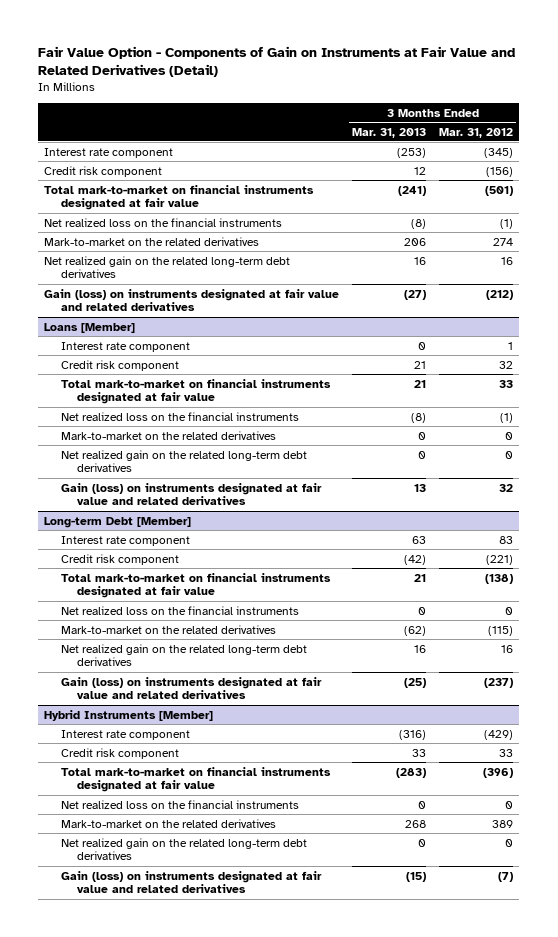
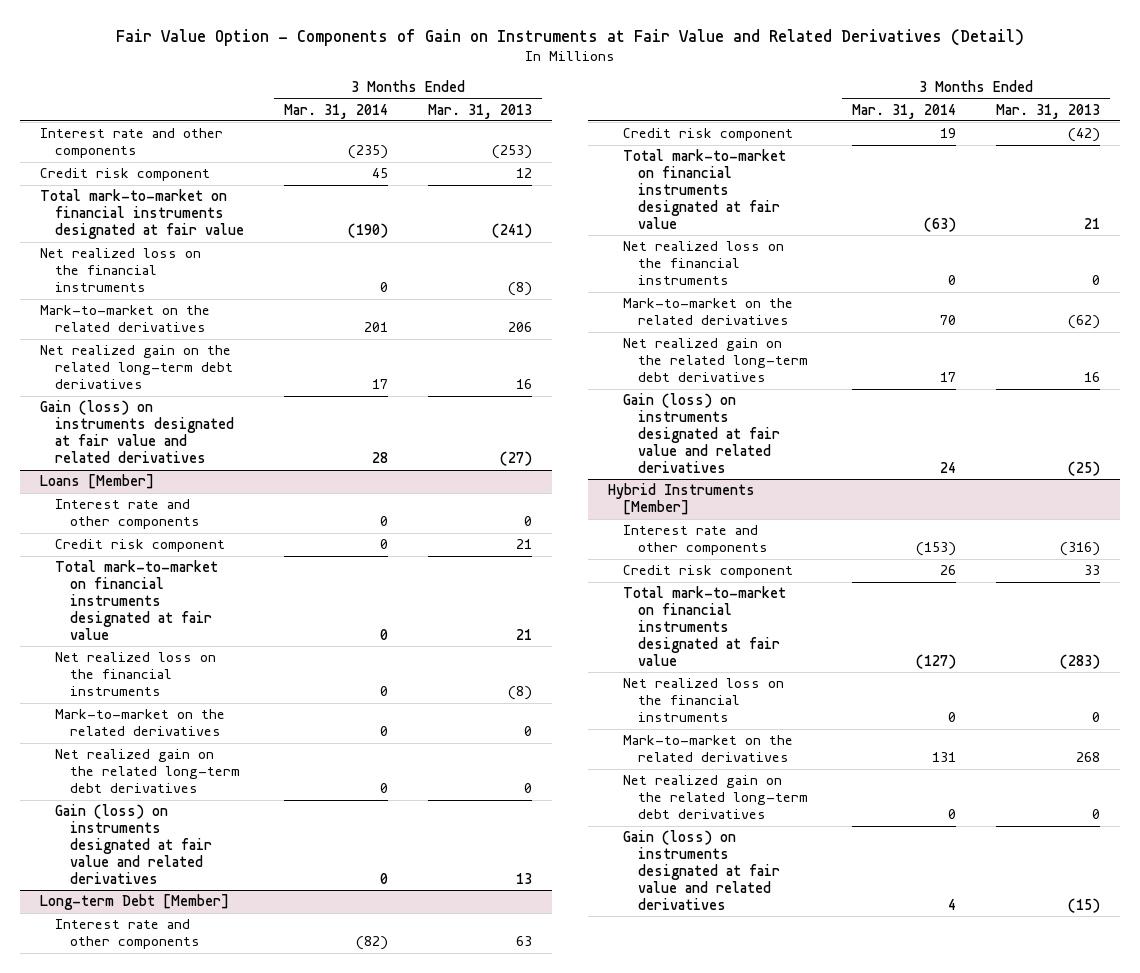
- | 3 Months Ended Mar. 31, 2013 | 3 Months Ended Mar. 31, 2012
+ | 3 Months Ended Mar. 31, 2014 | 3 Months Ended Mar. 31, 2013
- Interest rate component | (253) | (345)
+ Interest rate and other components | (235) | (253)
@ Loans [Member]
- Interest rate component | 0 | 1
+ Interest rate and other components | 0 | 0
@ Long-term Debt [Member]
- Interest rate component | 63 | 83
+ Interest rate and other components | (82) | 63
@ Hybrid Instruments [Member]
- Interest rate component | (316) | (429)
+ Interest rate and other components | (153) | (316)

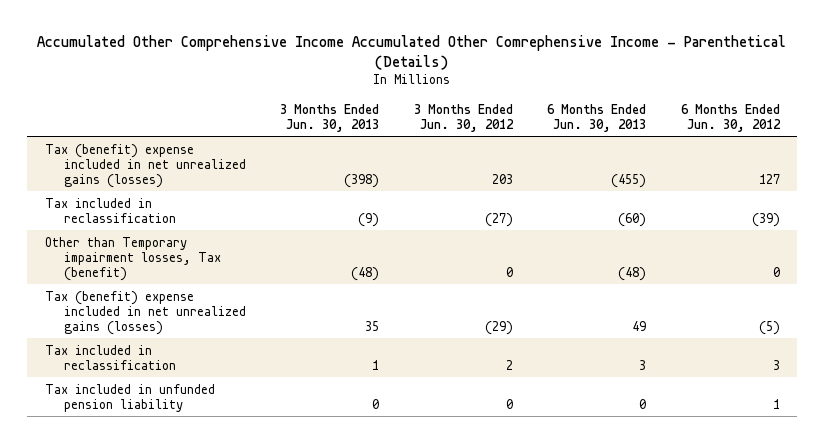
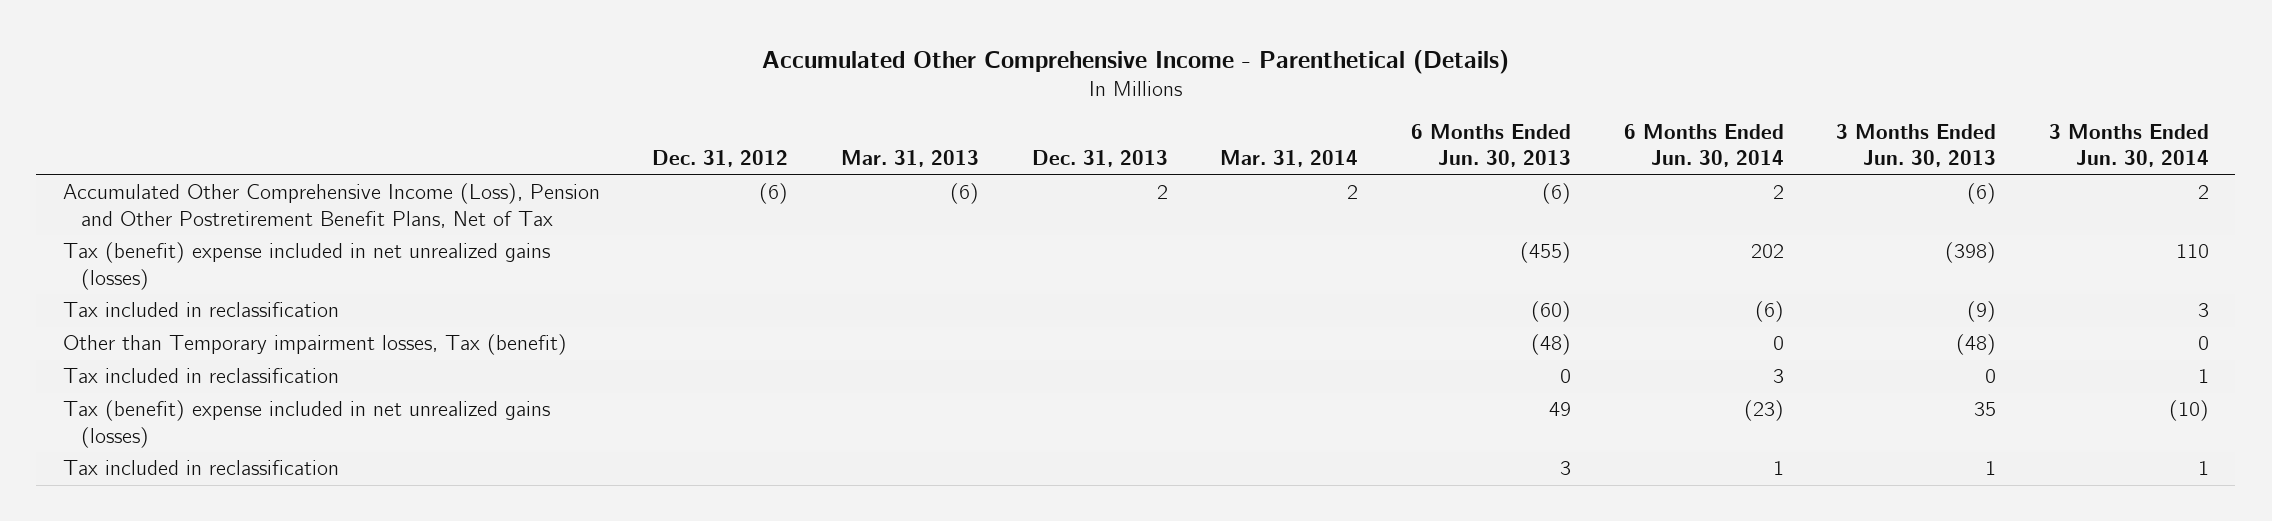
- Accumulated Other Comprehensive Income Accumulated Other Comrephensive Income - Parenthetical (Details)
+ Accumulated Other Comprehensive Income - Parenthetical (Details)
- | 3 Months Ended Jun. 30, 2013 | 3 Months Ended Jun. 30, 2012 | 6 Months Ended Jun. 30, 2013 | 6 Months Ended Jun. 30, 2012
+ | Dec. 31, 2012 | Mar. 31, 2013 | Dec. 31, 2013 | Mar. 31, 2014 | 6 Months Ended Jun. 30, 2013 | 6 Months Ended Jun. 30, 2014 | 3 Months Ended Jun. 30, 2013 | 3 Months Ended Jun. 30, 2014
+ Accumulated Other Comprehensive Income (Loss), Pension and Other Postretirement Benefit Plans, Net of Tax | (6) | (6) | 2 | 2 | (6) | 2 | (6) | 2
+ Tax included in reclassification | | | | | 0 | 3 | 0 | 1
- Tax included in unfunded pension liability | 0 | 0 | 0 | 1

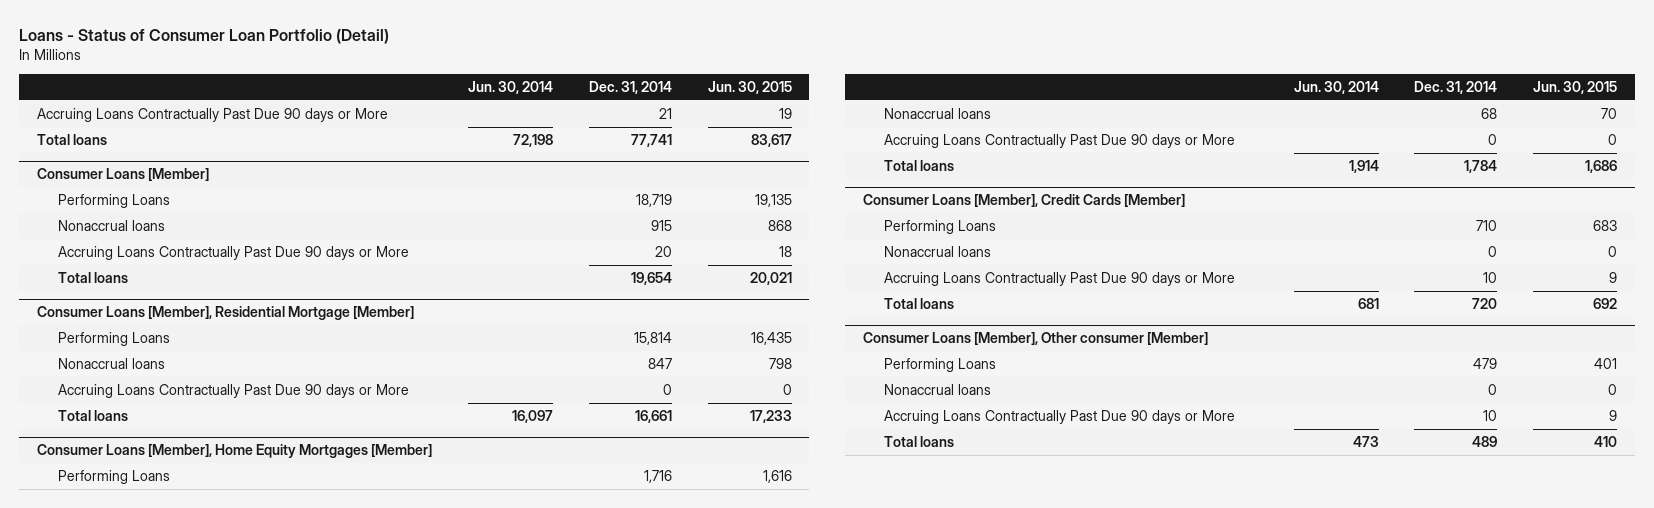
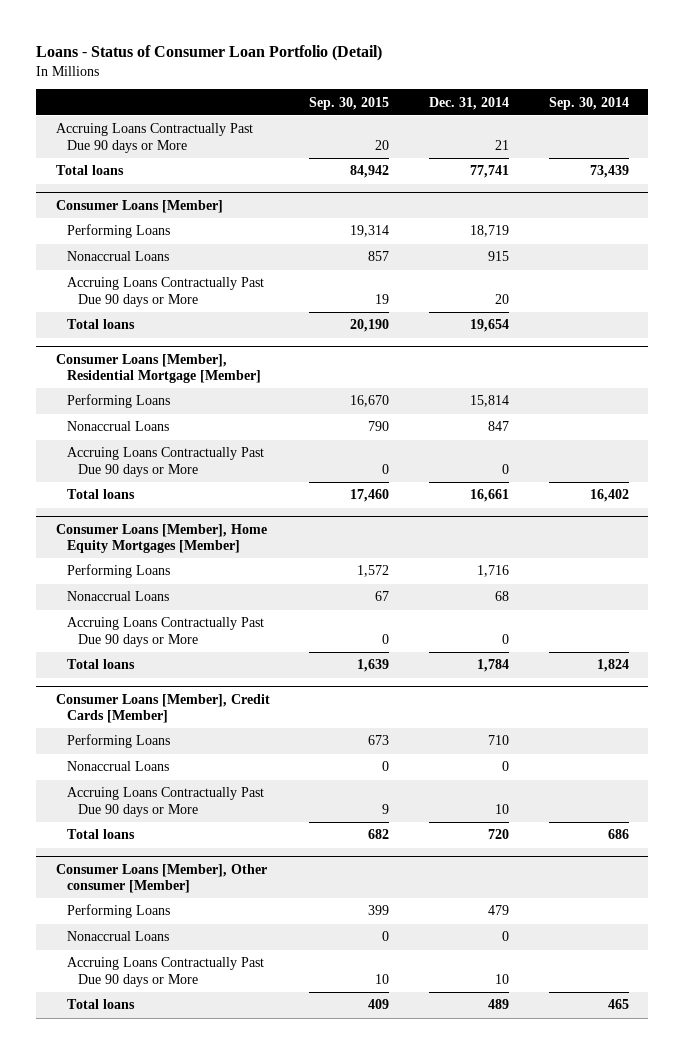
- | Jun. 30, 2014 | Dec. 31, 2014 | Jun. 30, 2015
+ | Sep. 30, 2015 | Dec. 31, 2014 | Sep. 30, 2014
@ Consumer Loans [Member]
- Nonaccrual loans | | 915 | 868
+ Nonaccrual Loans | 857 | 915 |
@ Consumer Loans [Member], Residential Mortgage [Member]
- Nonaccrual loans | | 847 | 798
+ Nonaccrual Loans | 790 | 847 |
@ Consumer Loans [Member], Home Equity Mortgages [Member]
- Nonaccrual loans | | 68 | 70
+ Nonaccrual Loans | 67 | 68 |
@ Consumer Loans [Member], Credit Cards [Member]
- Nonaccrual loans | | 0 | 0
+ Nonaccrual Loans | 0 | 0 |
@ Consumer Loans [Member], Other consumer [Member]
- Nonaccrual loans | | 0 | 0
+ Nonaccrual Loans | 0 | 0 |

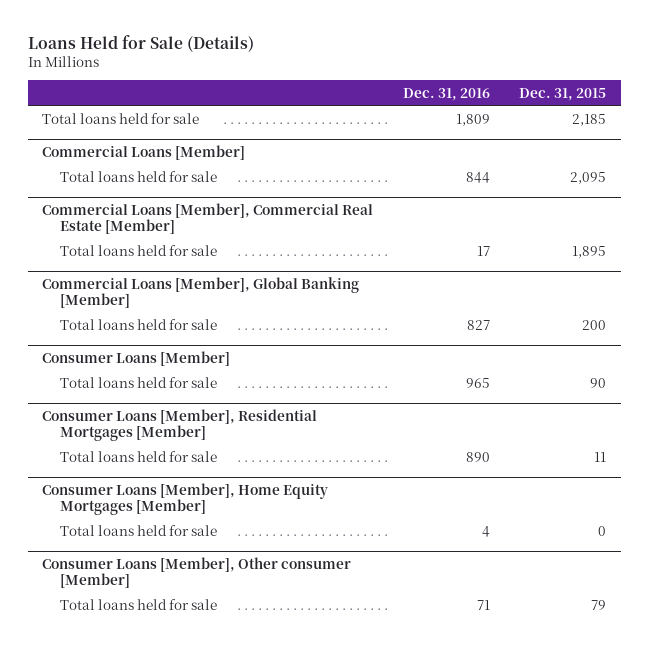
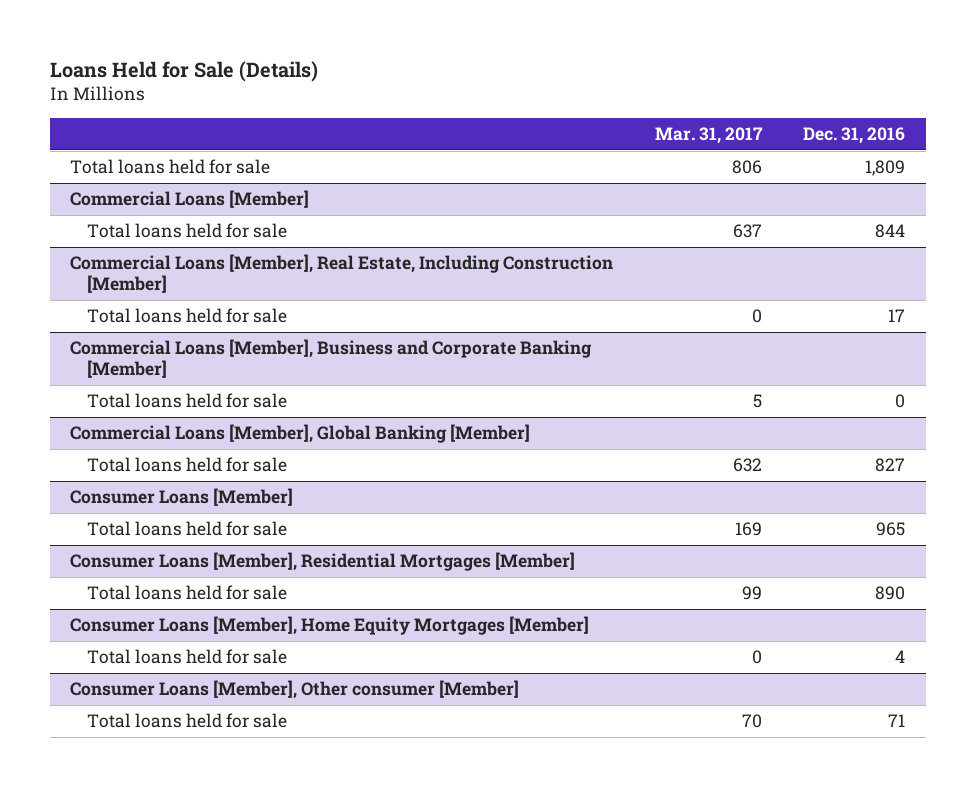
- | Dec. 31, 2016 | Dec. 31, 2015
+ | Mar. 31, 2017 | Dec. 31, 2016
- Commercial Loans [Member], Commercial Real Estate [Member]
+ Commercial Loans [Member], Real Estate, Including Construction [Member]
+ Commercial Loans [Member], Business and Corporate Banking [Member]
+ Total loans held for sale | 5 | 0

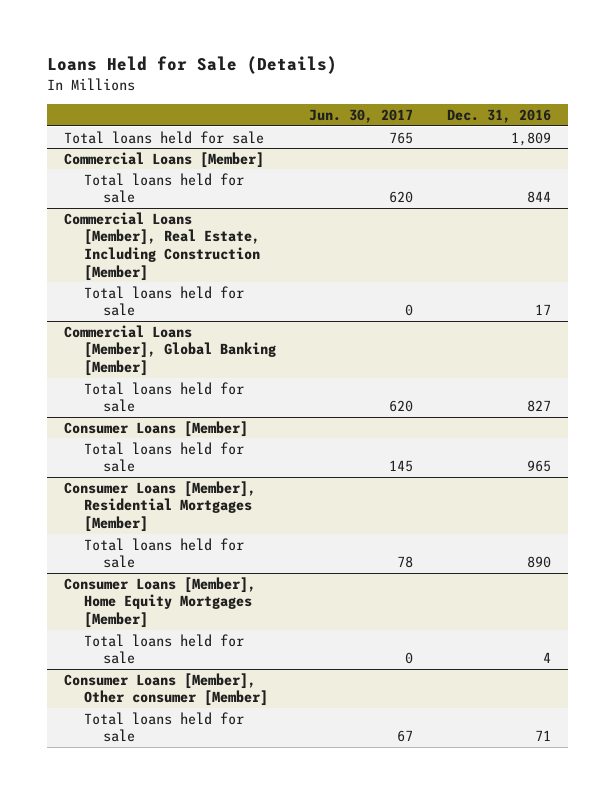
- | Mar. 31, 2017 | Dec. 31, 2016
+ | Jun. 30, 2017 | Dec. 31, 2016
- Commercial Loans [Member], Business and Corporate Banking [Member]
- Total loans held for sale | 5 | 0

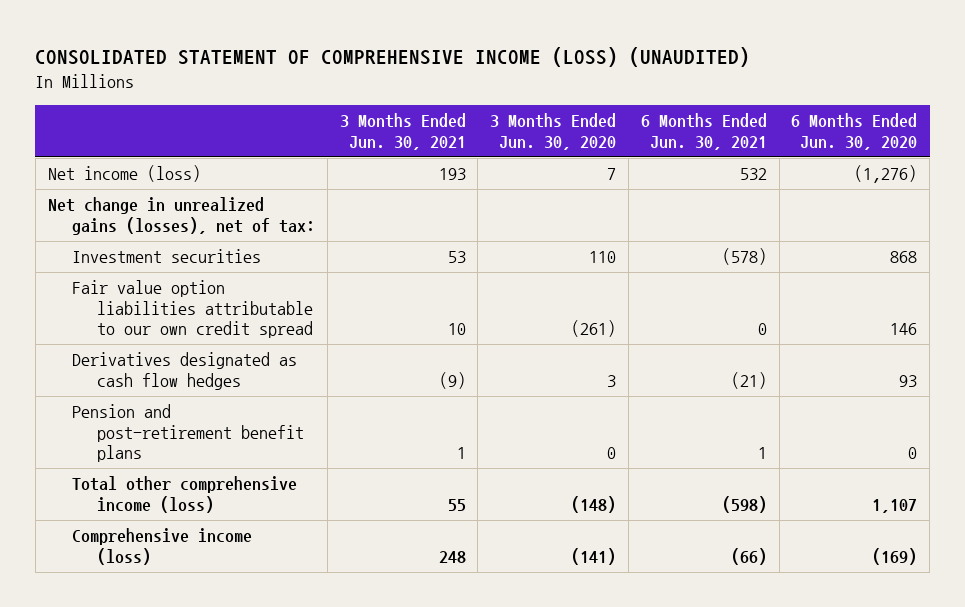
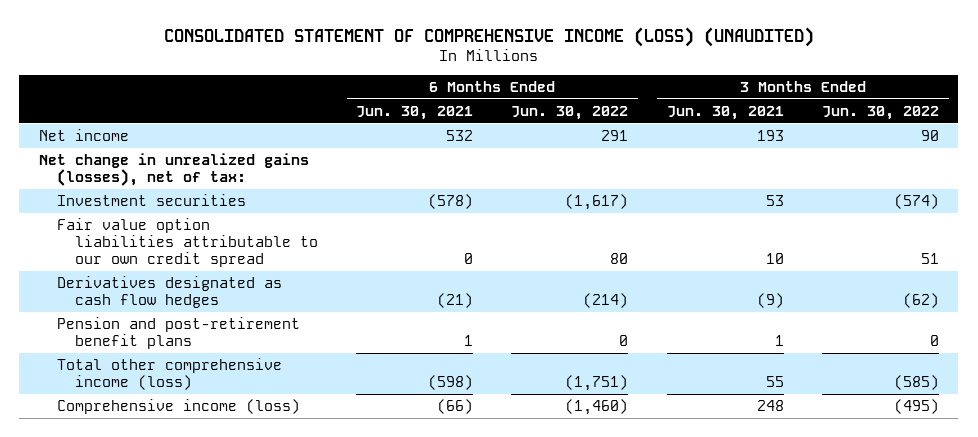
- | 3 Months Ended Jun. 30, 2021 | 3 Months Ended Jun. 30, 2020 | 6 Months Ended Jun. 30, 2021 | 6 Months Ended Jun. 30, 2020
+ | 6 Months Ended Jun. 30, 2021 | 6 Months Ended Jun. 30, 2022 | 3 Months Ended Jun. 30, 2021 | 3 Months Ended Jun. 30, 2022
- Net income (loss) | 193 | 7 | 532 | (1,276)
+ Net income | 532 | 291 | 193 | 90

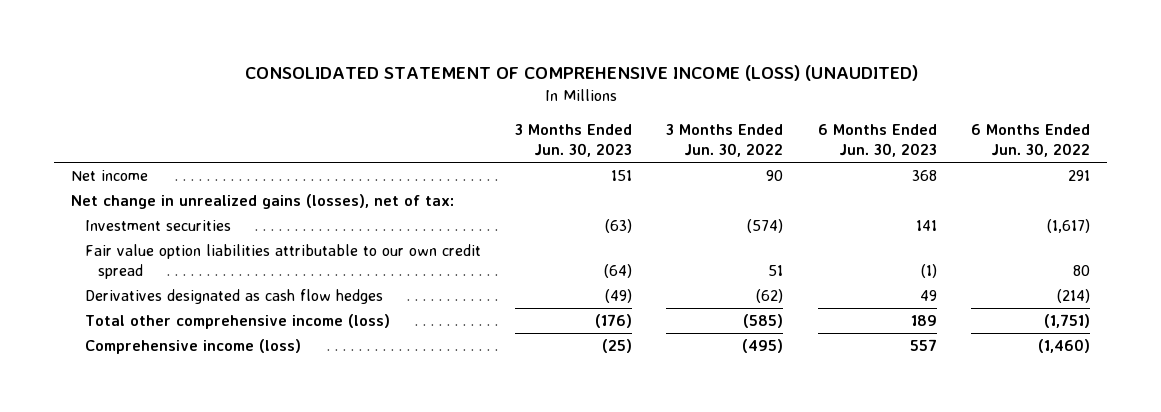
- | 6 Months Ended Jun. 30, 2021 | 6 Months Ended Jun. 30, 2022 | 3 Months Ended Jun. 30, 2021 | 3 Months Ended Jun. 30, 2022
+ | 3 Months Ended Jun. 30, 2023 | 3 Months Ended Jun. 30, 2022 | 6 Months Ended Jun. 30, 2023 | 6 Months Ended Jun. 30, 2022
- Pension and post-retirement benefit plans | 1 | 0 | 1 | 0

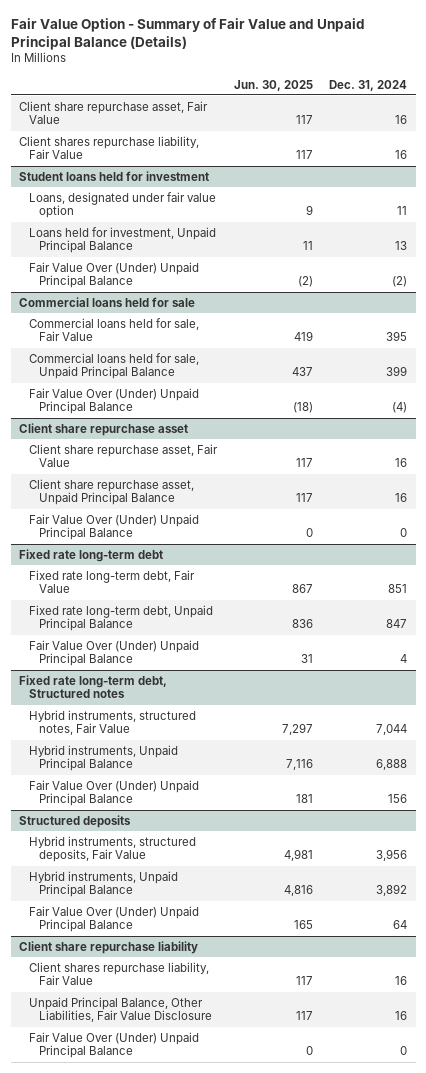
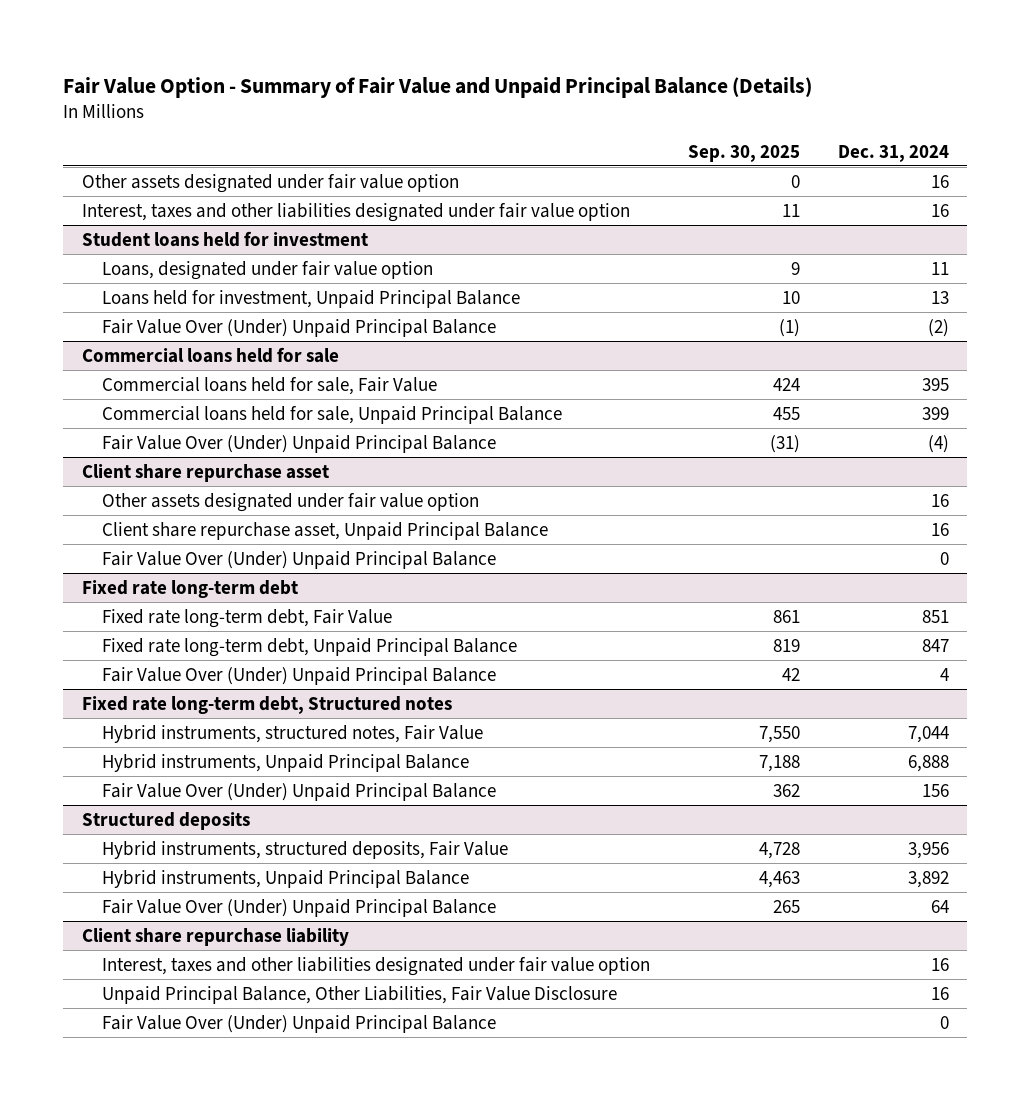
- | Jun. 30, 2025 | Dec. 31, 2024
+ | Sep. 30, 2025 | Dec. 31, 2024
- Client share repurchase asset, Fair Value | 117 | 16
- Client shares repurchase liability, Fair Value | 117 | 16
+ Other assets designated under fair value option | 0 | 16
+ Interest, taxes and other liabilities designated under fair value option | 11 | 16
@ Client share repurchase asset
- Client share repurchase asset, Fair Value | 117 | 16
+ Other assets designated under fair value option | | 16
@ Client share repurchase liability
- Client shares repurchase liability, Fair Value | 117 | 16
+ Interest, taxes and other liabilities designated under fair value option | | 16

